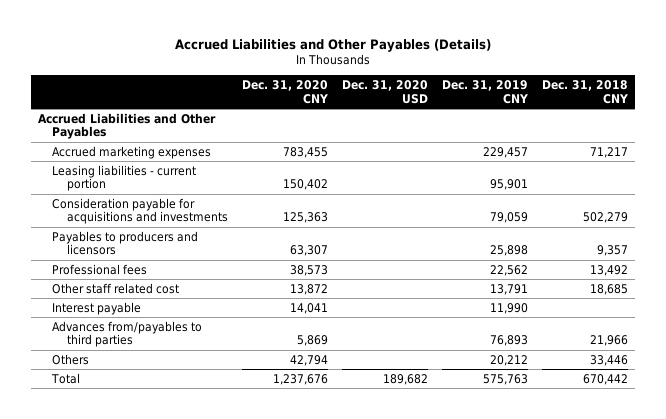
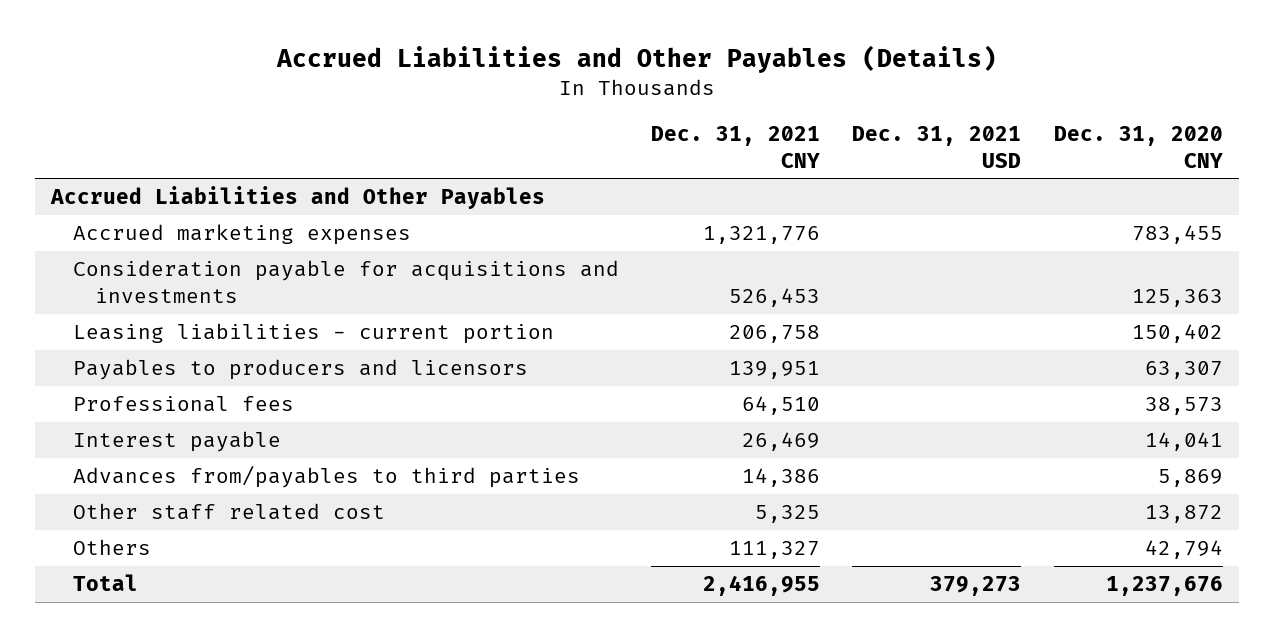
- | Dec. 31, 2020 CNY | Dec. 31, 2020 USD | Dec. 31, 2019 CNY | Dec. 31, 2018 CNY
+ | Dec. 31, 2021 CNY | Dec. 31, 2021 USD | Dec. 31, 2020 CNY
moved down: Leasing liabilities - current portion | 206,758 | | 150,402
moved down: Other staff related cost | 5,325 | | 13,872

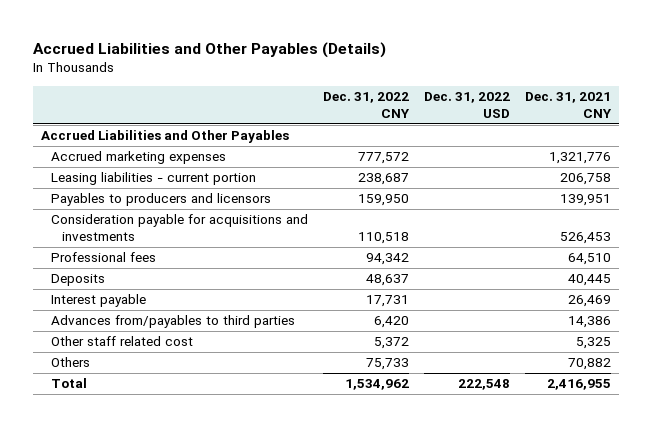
- | Dec. 31, 2021 CNY | Dec. 31, 2021 USD | Dec. 31, 2020 CNY
+ | Dec. 31, 2022 CNY | Dec. 31, 2022 USD | Dec. 31, 2021 CNY
moved down: Consideration payable for acquisitions and investments | 110,518 | | 526,453
+ Deposits | 48,637 | | 40,445
- Others | 111,327 | | 42,794
+ Others | 75,733 | | 70,882

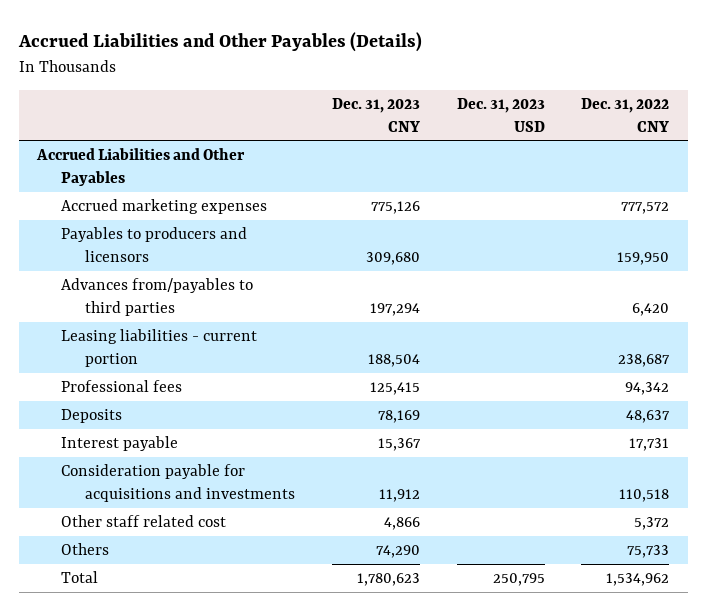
- | Dec. 31, 2022 CNY | Dec. 31, 2022 USD | Dec. 31, 2021 CNY
+ | Dec. 31, 2023 CNY | Dec. 31, 2023 USD | Dec. 31, 2022 CNY
moved up: Advances from/payables to third parties | 197,294 | | 6,420
moved down: Leasing liabilities - current portion | 188,504 | | 238,687
moved down: Consideration payable for acquisitions and investments | 11,912 | | 110,518

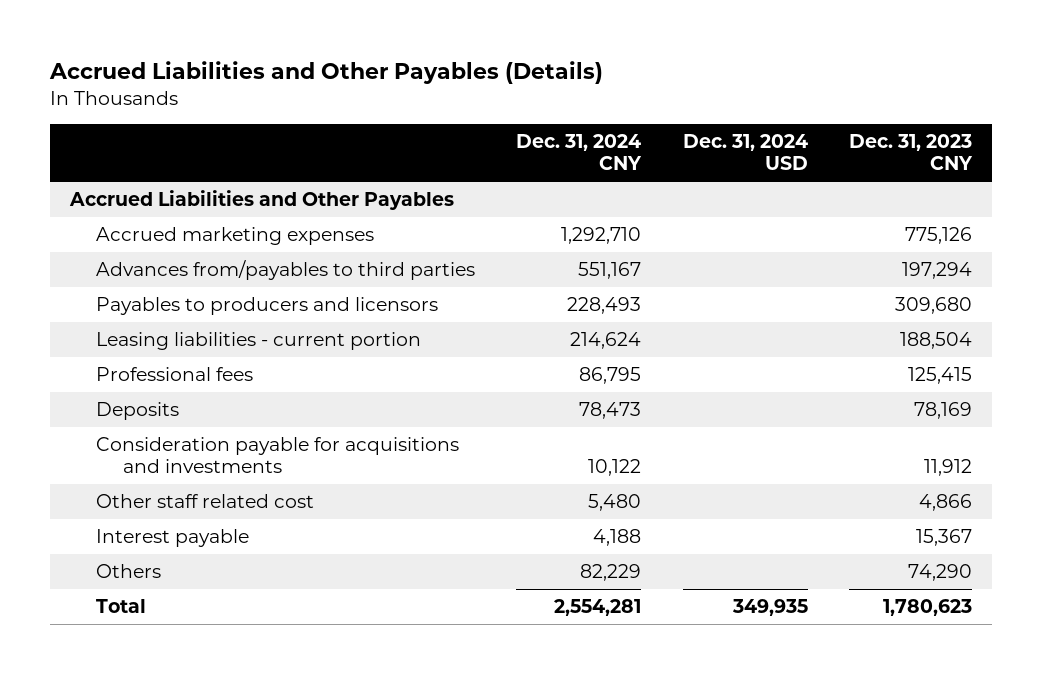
- | Dec. 31, 2023 CNY | Dec. 31, 2023 USD | Dec. 31, 2022 CNY
+ | Dec. 31, 2024 CNY | Dec. 31, 2024 USD | Dec. 31, 2023 CNY
moved down: Payables to producers and licensors | 228,493 | | 309,680
moved down: Interest payable | 4,188 | | 15,367

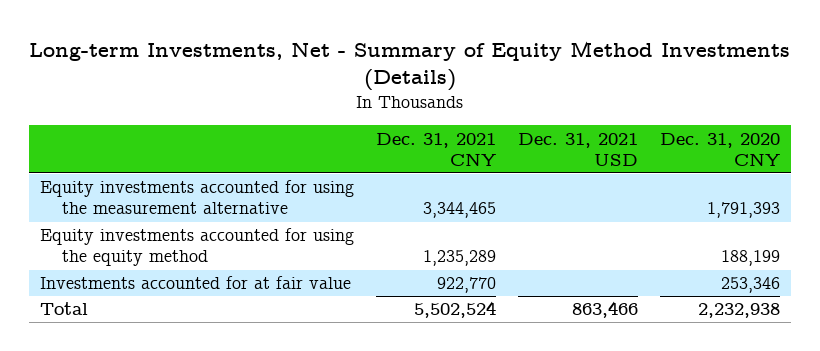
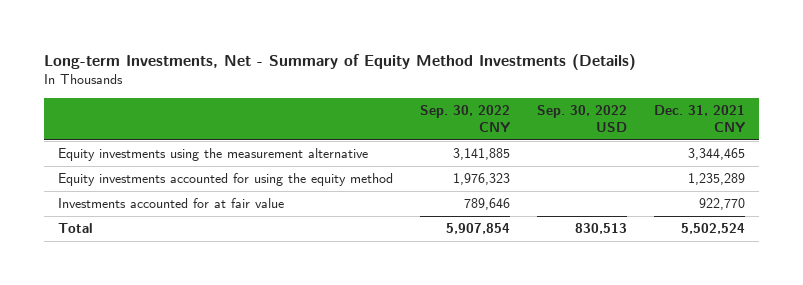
- | Dec. 31, 2021 CNY | Dec. 31, 2021 USD | Dec. 31, 2020 CNY
+ | Sep. 30, 2022 CNY | Sep. 30, 2022 USD | Dec. 31, 2021 CNY
- Equity investments accounted for using the measurement alternative | 3,344,465 | | 1,791,393
+ Equity investments using the measurement alternative | 3,141,885 | | 3,344,465

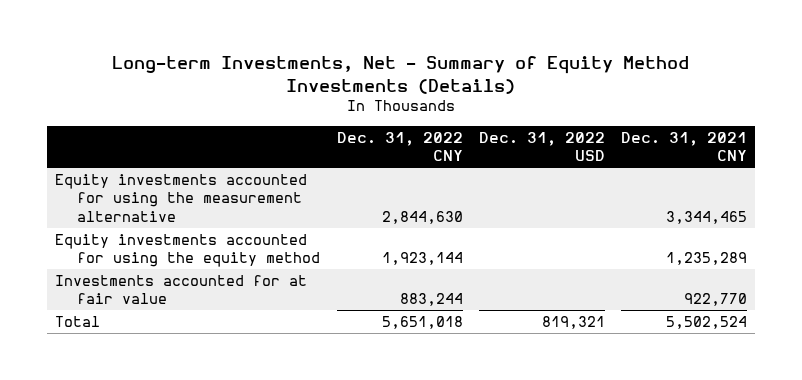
- | Sep. 30, 2022 CNY | Sep. 30, 2022 USD | Dec. 31, 2021 CNY
+ | Dec. 31, 2022 CNY | Dec. 31, 2022 USD | Dec. 31, 2021 CNY
- Equity investments using the measurement alternative | 3,141,885 | | 3,344,465
+ Equity investments accounted for using the measurement alternative | 2,844,630 | | 3,344,465

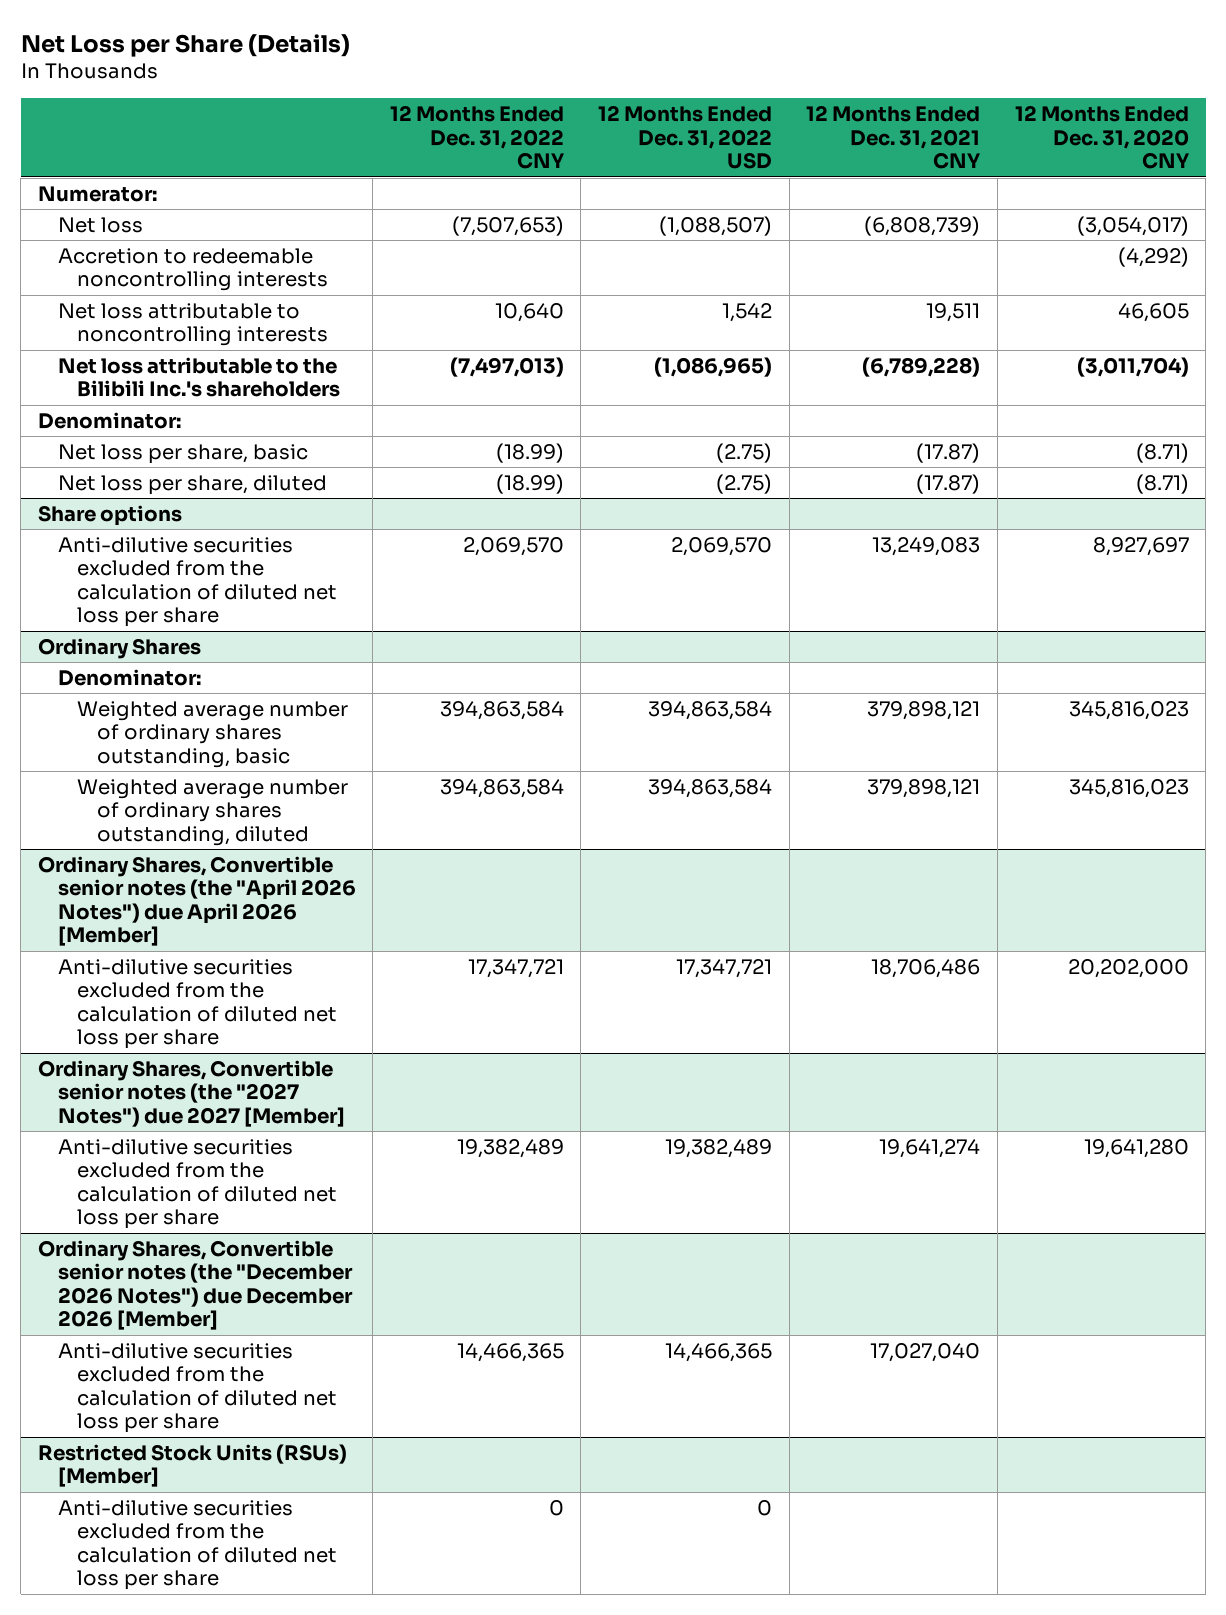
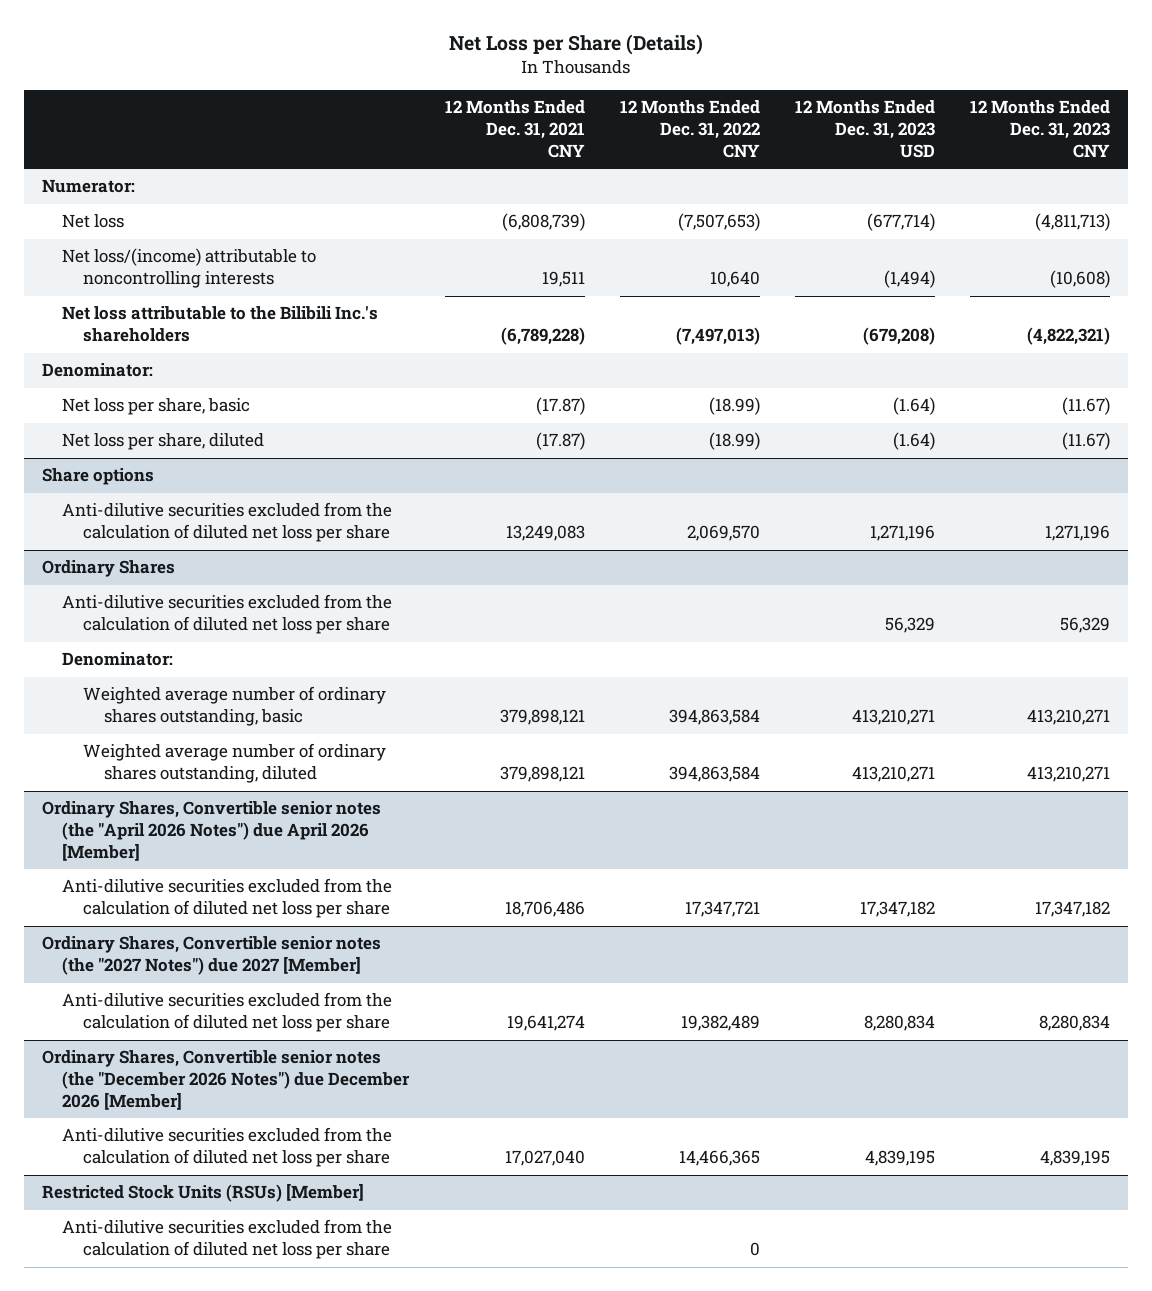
- | 12 Months Ended Dec. 31, 2022 CNY | 12 Months Ended Dec. 31, 2022 USD | 12 Months Ended Dec. 31, 2021 CNY | 12 Months Ended Dec. 31, 2020 CNY
+ | 12 Months Ended Dec. 31, 2021 CNY | 12 Months Ended Dec. 31, 2022 CNY | 12 Months Ended Dec. 31, 2023 USD | 12 Months Ended Dec. 31, 2023 CNY
- Accretion to redeemable noncontrolling interests | | | | (4,292)
- Net loss attributable to noncontrolling interests | 10,640 | 1,542 | 19,511 | 46,605
+ Net loss/(income) attributable to noncontrolling interests | 19,511 | 10,640 | (1,494) | (10,608)
@ Ordinary Shares
+ Anti-dilutive securities excluded from the calculation of diluted net loss per share | | | 56,329 | 56,329

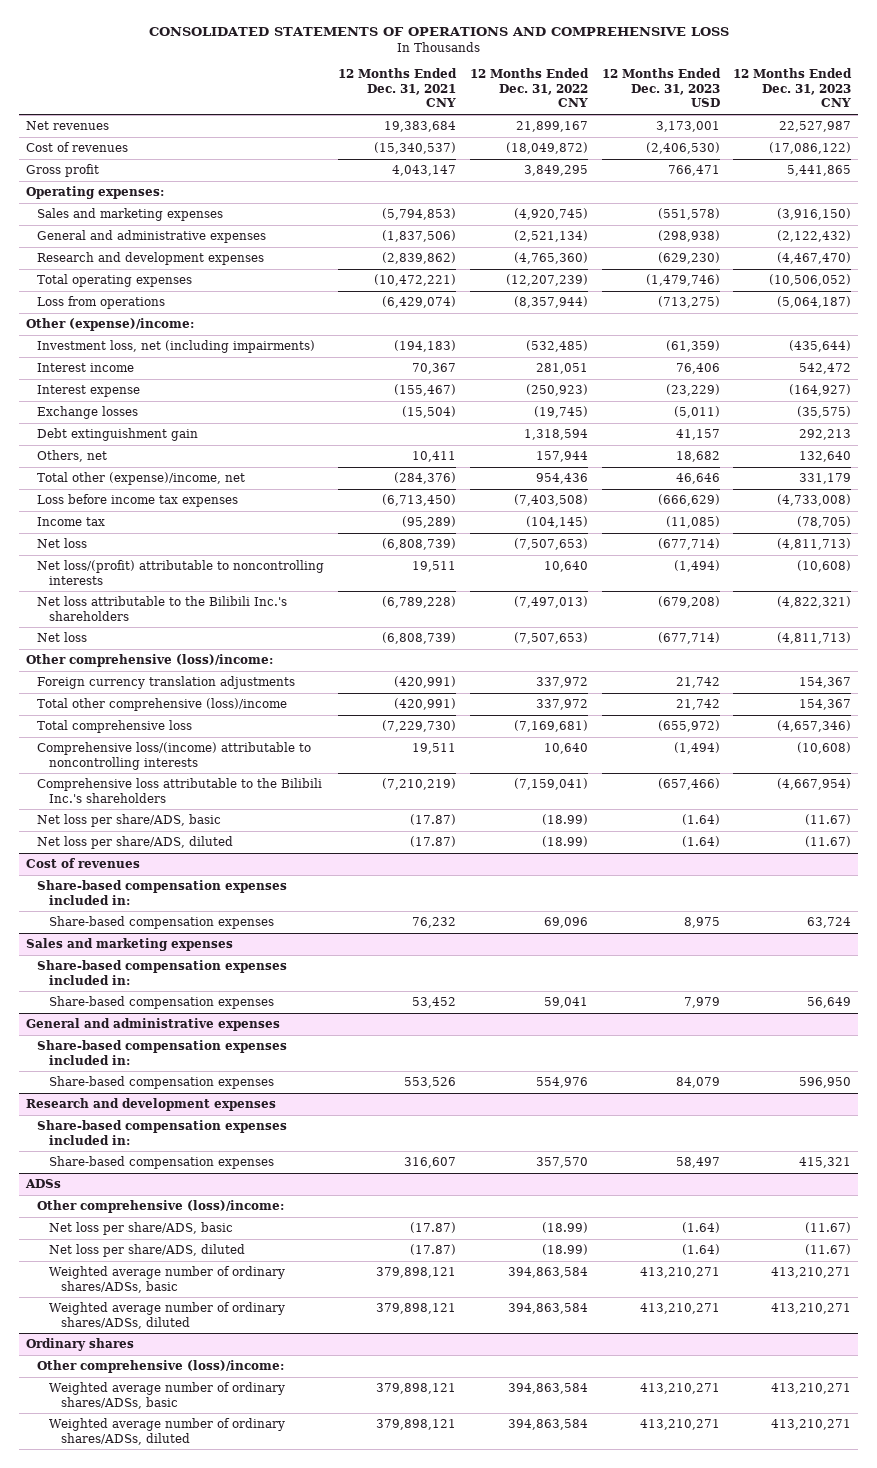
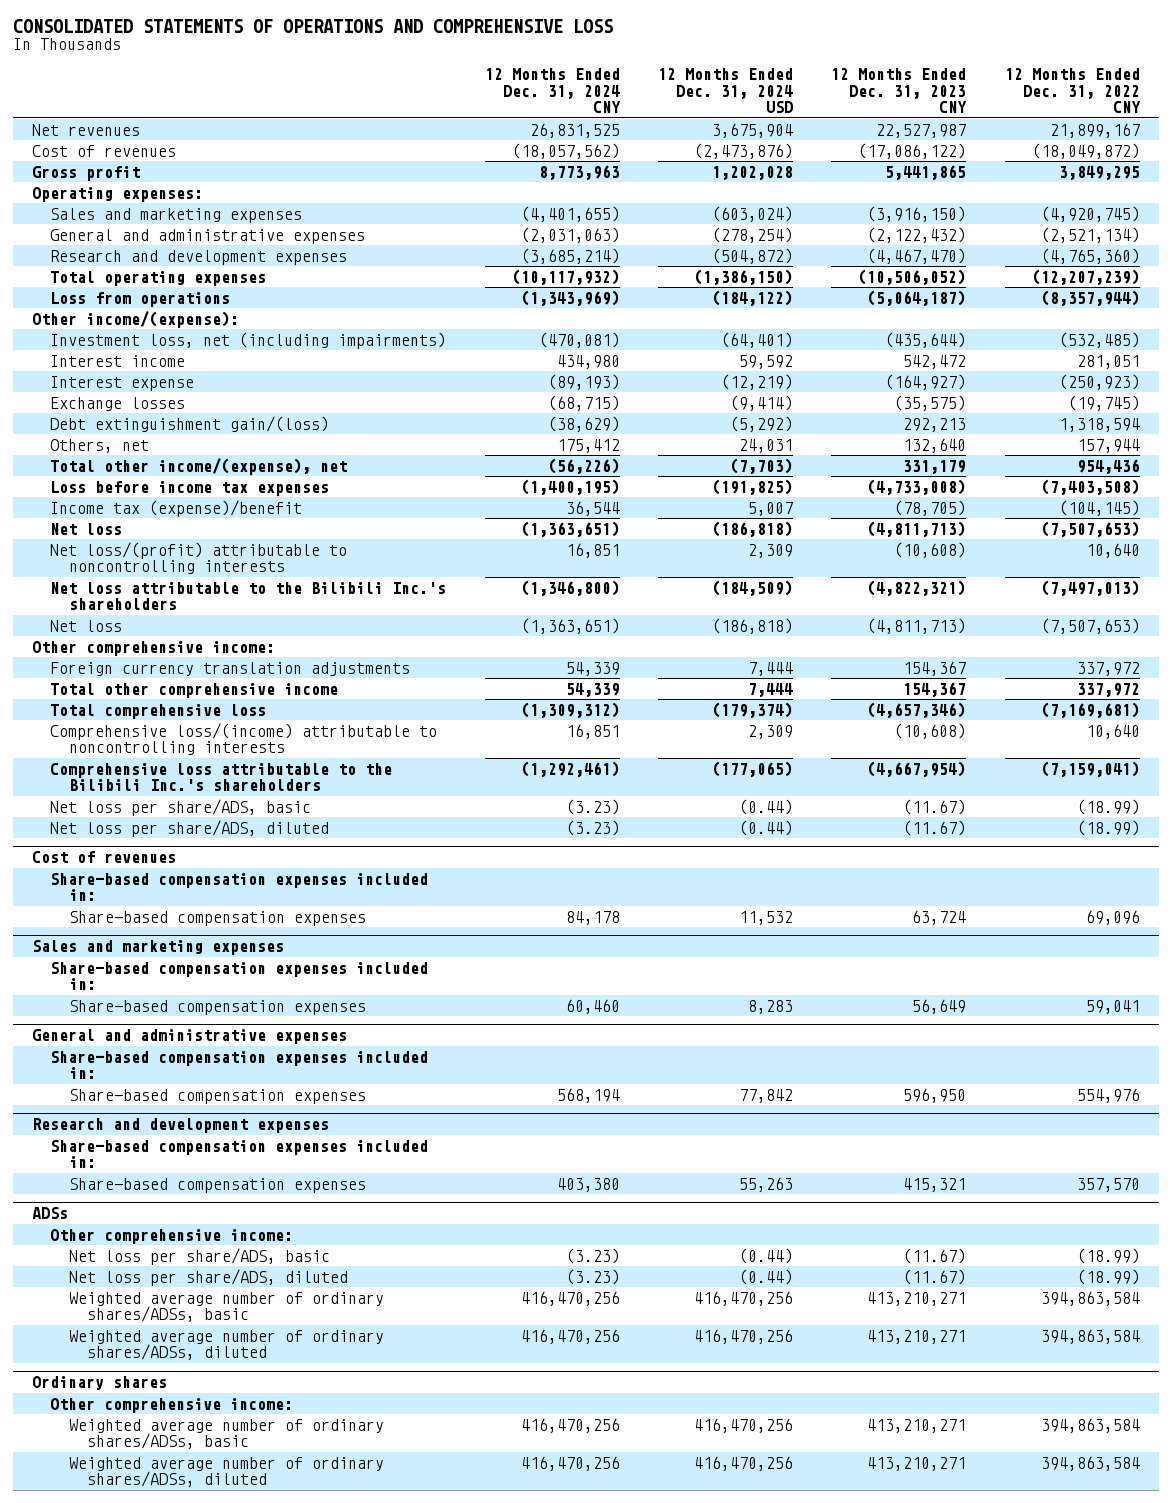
- | 12 Months Ended Dec. 31, 2021 CNY | 12 Months Ended Dec. 31, 2022 CNY | 12 Months Ended Dec. 31, 2023 USD | 12 Months Ended Dec. 31, 2023 CNY
+ | 12 Months Ended Dec. 31, 2024 CNY | 12 Months Ended Dec. 31, 2024 USD | 12 Months Ended Dec. 31, 2023 CNY | 12 Months Ended Dec. 31, 2022 CNY
- Other (expense)/income:
+ Other income/(expense):
- Debt extinguishment gain | | 1,318,594 | 41,157 | 292,213
+ Debt extinguishment gain/(loss) | (38,629) | (5,292) | 292,213 | 1,318,594
- Total other (expense)/income, net | (284,376) | 954,436 | 46,646 | 331,179
+ Total other income/(expense), net | (56,226) | (7,703) | 331,179 | 954,436
- Income tax | (95,289) | (104,145) | (11,085) | (78,705)
+ Income tax (expense)/benefit | 36,544 | 5,007 | (78,705) | (104,145)
- Other comprehensive (loss)/income:
+ Other comprehensive income:
- Total other comprehensive (loss)/income | (420,991) | 337,972 | 21,742 | 154,367
+ Total other comprehensive income | 54,339 | 7,444 | 154,367 | 337,972
@ ADSs
- Other comprehensive (loss)/income:
+ Other comprehensive income:
@ Ordinary shares
- Other comprehensive (loss)/income:
+ Other comprehensive income:

